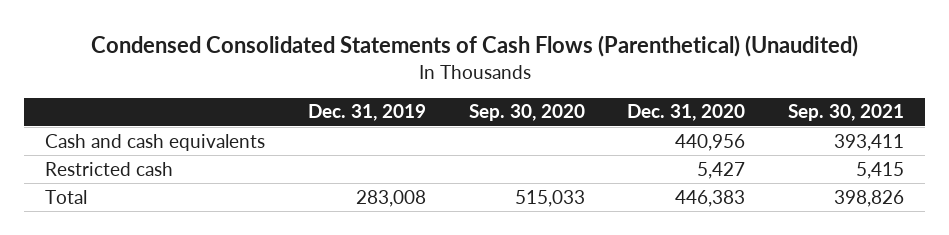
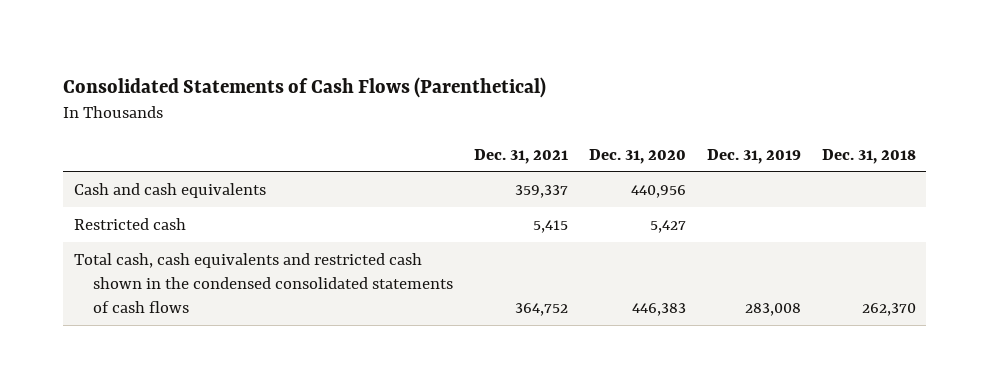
- Condensed Consolidated Statements of Cash Flows (Parenthetical) (Unaudited)
+ Consolidated Statements of Cash Flows (Parenthetical)
- | Dec. 31, 2019 | Sep. 30, 2020 | Dec. 31, 2020 | Sep. 30, 2021
+ | Dec. 31, 2021 | Dec. 31, 2020 | Dec. 31, 2019 | Dec. 31, 2018
- Total | 283,008 | 515,033 | 446,383 | 398,826
+ Total cash, cash equivalents and restricted cash shown in the condensed consolidated statements of cash flows | 364,752 | 446,383 | 283,008 | 262,370

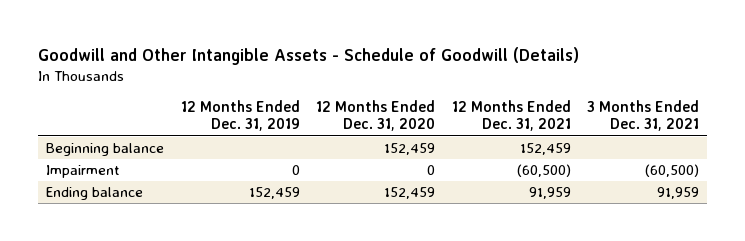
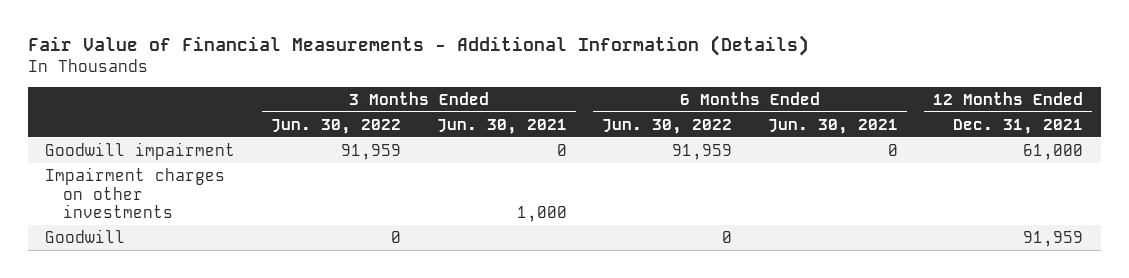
- Goodwill and Other Intangible Assets - Schedule of Goodwill (Details)
+ Fair Value of Financial Measurements - Additional Information (Details)
- | 12 Months Ended Dec. 31, 2019 | 12 Months Ended Dec. 31, 2020 | 12 Months Ended Dec. 31, 2021 | 3 Months Ended Dec. 31, 2021
+ | 3 Months Ended Jun. 30, 2022 | 3 Months Ended Jun. 30, 2021 | 6 Months Ended Jun. 30, 2022 | 6 Months Ended Jun. 30, 2021 | 12 Months Ended Dec. 31, 2021
- Beginning balance | | 152,459 | 152,459 |
- Impairment | 0 | 0 | (60,500) | (60,500)
- Ending balance | 152,459 | 152,459 | 91,959 | 91,959
+ Goodwill impairment | 91,959 | 0 | 91,959 | 0 | 61,000
+ Impairment charges on other investments | | 1,000 | | |
+ Goodwill | 0 | | 0 | | 91,959

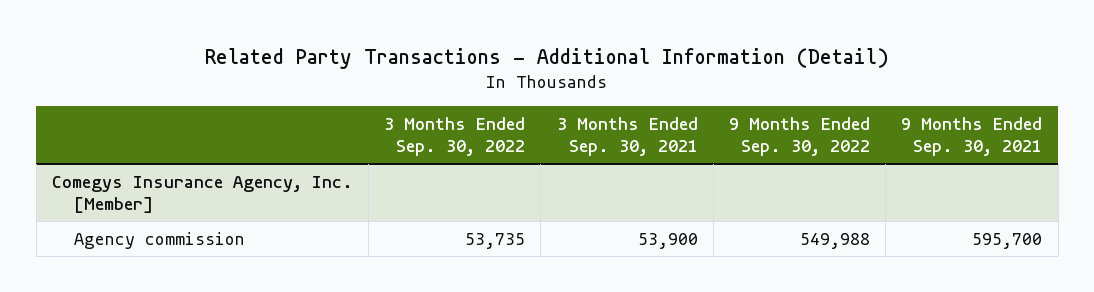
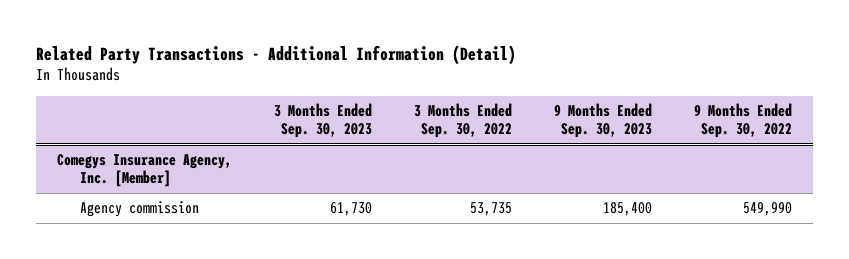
- | 3 Months Ended Sep. 30, 2022 | 3 Months Ended Sep. 30, 2021 | 9 Months Ended Sep. 30, 2022 | 9 Months Ended Sep. 30, 2021
+ | 3 Months Ended Sep. 30, 2023 | 3 Months Ended Sep. 30, 2022 | 9 Months Ended Sep. 30, 2023 | 9 Months Ended Sep. 30, 2022
@ Comegys Insurance Agency, Inc. [Member]
- Agency commission | 53,735 | 53,900 | 549,988 | 595,700
+ Agency commission | 61,730 | 53,735 | 185,400 | 549,990

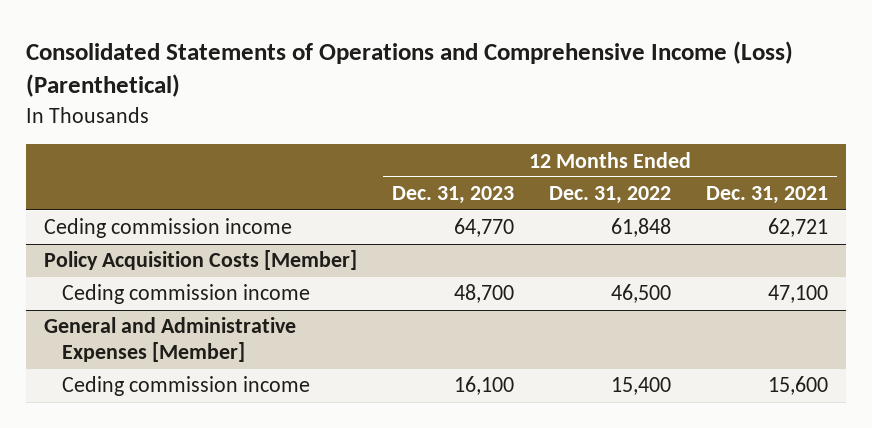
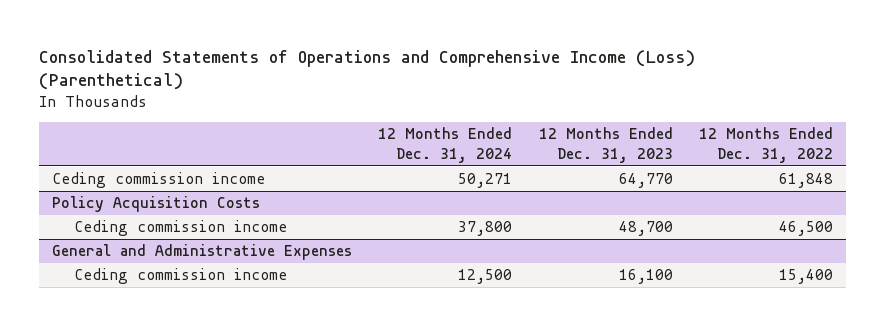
- | 12 Months Ended Dec. 31, 2023 | 12 Months Ended Dec. 31, 2022 | 12 Months Ended Dec. 31, 2021
+ | 12 Months Ended Dec. 31, 2024 | 12 Months Ended Dec. 31, 2023 | 12 Months Ended Dec. 31, 2022
- Policy Acquisition Costs [Member]
+ Policy Acquisition Costs
- General and Administrative Expenses [Member]
+ General and Administrative Expenses

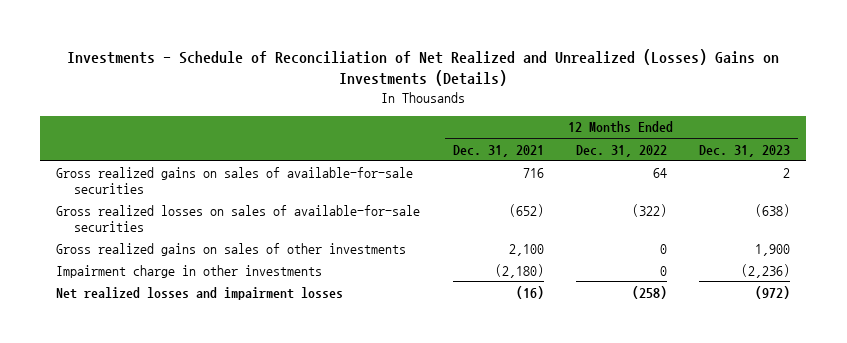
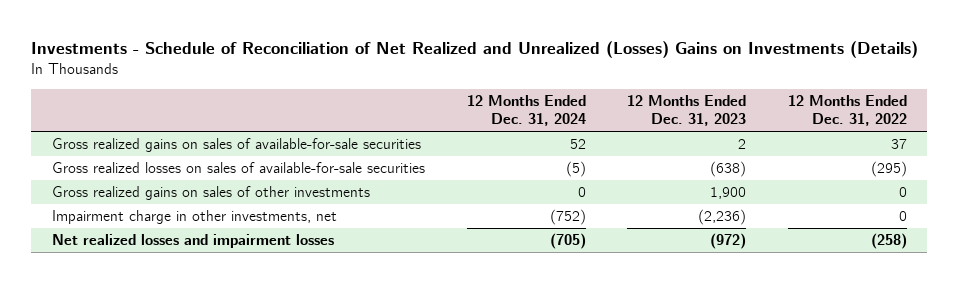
- | 12 Months Ended Dec. 31, 2021 | 12 Months Ended Dec. 31, 2022 | 12 Months Ended Dec. 31, 2023
+ | 12 Months Ended Dec. 31, 2024 | 12 Months Ended Dec. 31, 2023 | 12 Months Ended Dec. 31, 2022
- Gross realized gains on sales of available-for-sale securities | 716 | 64 | 2
- Gross realized losses on sales of available-for-sale securities | (652) | (322) | (638)
+ Gross realized gains on sales of available-for-sale securities | 52 | 2 | 37
+ Gross realized losses on sales of available-for-sale securities | (5) | (638) | (295)
- Impairment charge in other investments | (2,180) | 0 | (2,236)
+ Impairment charge in other investments, net | (752) | (2,236) | 0

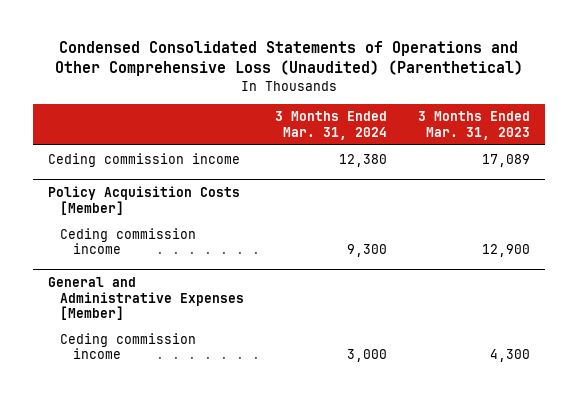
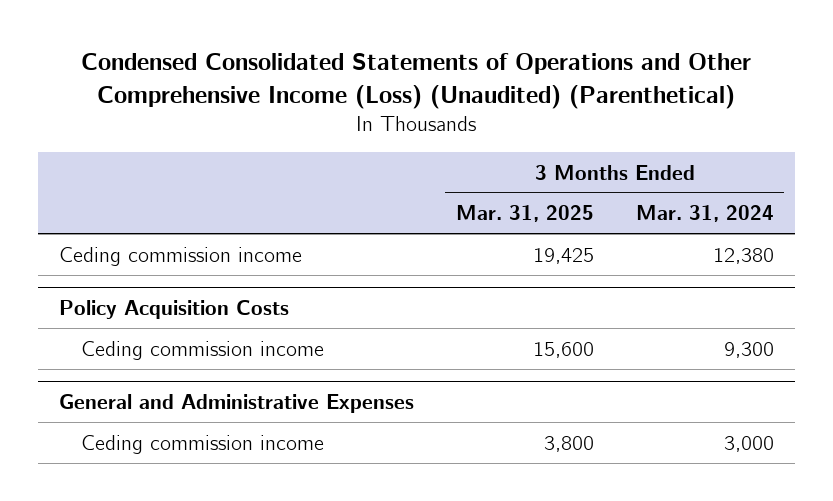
- Condensed Consolidated Statements of Operations and Other Comprehensive Loss (Unaudited) (Parenthetical)
+ Condensed Consolidated Statements of Operations and Other Comprehensive Income (Loss) (Unaudited) (Parenthetical)
- | 3 Months Ended Mar. 31, 2024 | 3 Months Ended Mar. 31, 2023
+ | 3 Months Ended Mar. 31, 2025 | 3 Months Ended Mar. 31, 2024
- Policy Acquisition Costs [Member]
+ Policy Acquisition Costs
- General and Administrative Expenses [Member]
+ General and Administrative Expenses

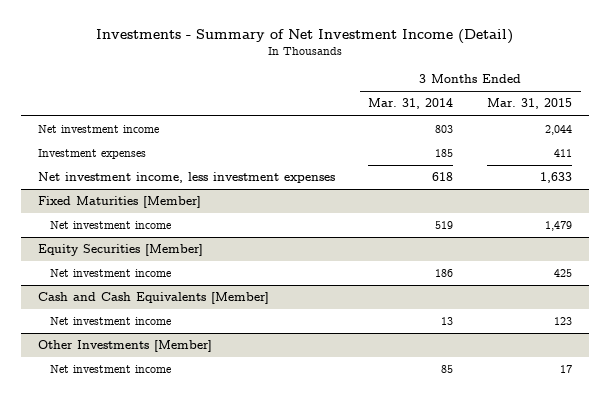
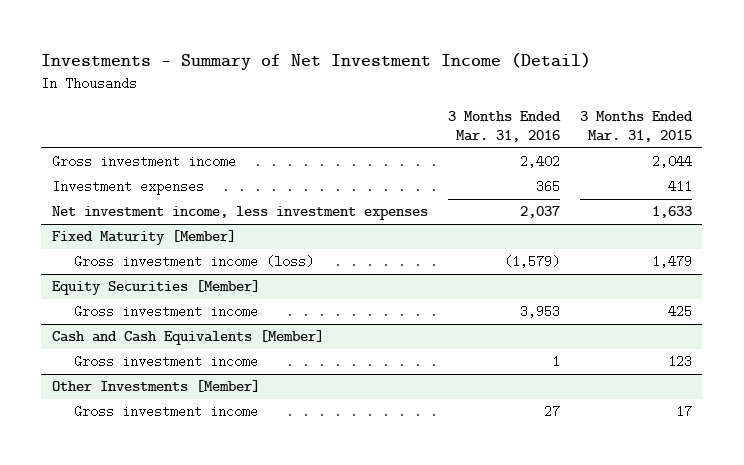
- | 3 Months Ended Mar. 31, 2014 | 3 Months Ended Mar. 31, 2015
+ | 3 Months Ended Mar. 31, 2016 | 3 Months Ended Mar. 31, 2015
- Net investment income | 803 | 2,044
+ Gross investment income | 2,402 | 2,044
- Fixed Maturities [Member]
- Net investment income | 519 | 1,479
+ Fixed Maturity [Member]
+ Gross investment income (loss) | (1,579) | 1,479
@ Equity Securities [Member]
- Net investment income | 186 | 425
+ Gross investment income | 3,953 | 425
@ Cash and Cash Equivalents [Member]
- Net investment income | 13 | 123
+ Gross investment income | 1 | 123
@ Other Investments [Member]
- Net investment income | 85 | 17
+ Gross investment income | 27 | 17

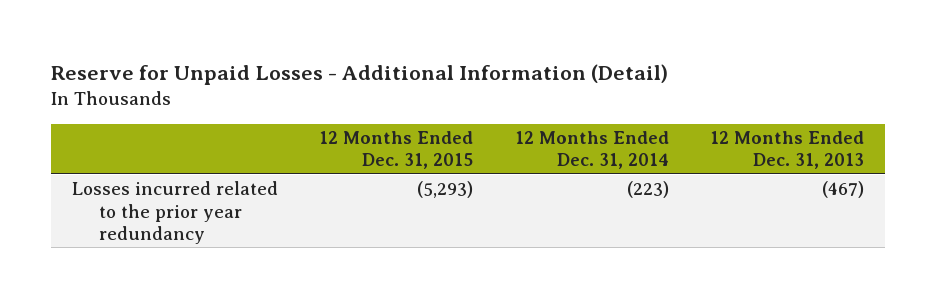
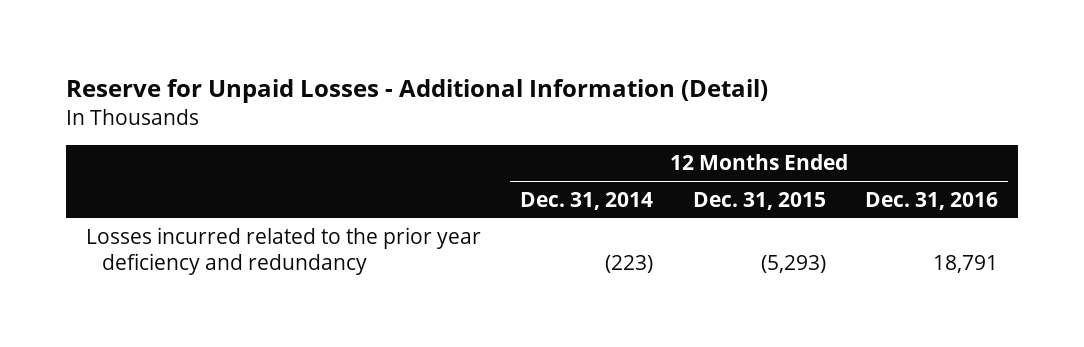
- | 12 Months Ended Dec. 31, 2015 | 12 Months Ended Dec. 31, 2014 | 12 Months Ended Dec. 31, 2013
+ | 12 Months Ended Dec. 31, 2014 | 12 Months Ended Dec. 31, 2015 | 12 Months Ended Dec. 31, 2016
- Losses incurred related to the prior year redundancy | (5,293) | (223) | (467)
+ Losses incurred related to the prior year deficiency and redundancy | (223) | (5,293) | 18,791

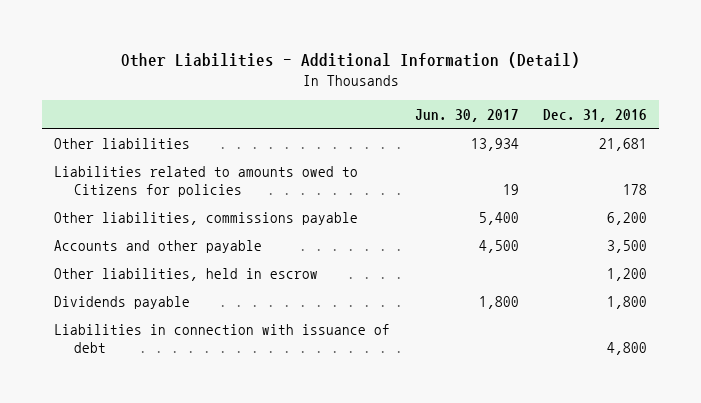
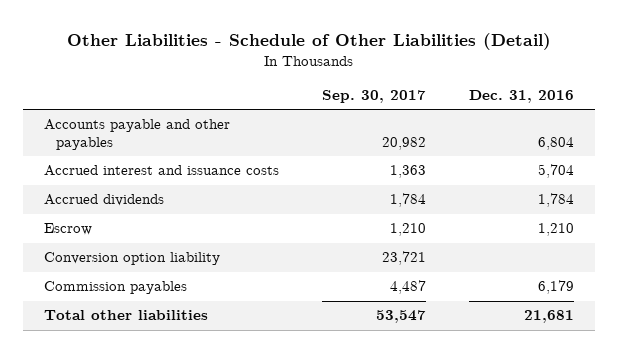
- Other Liabilities - Additional Information (Detail)
+ Other Liabilities - Schedule of Other Liabilities (Detail)
- | Jun. 30, 2017 | Dec. 31, 2016
+ | Sep. 30, 2017 | Dec. 31, 2016
- Other liabilities | 13,934 | 21,681
- Liabilities related to amounts owed to Citizens for policies | 19 | 178
- Other liabilities, commissions payable | 5,400 | 6,200
- Accounts and other payable | 4,500 | 3,500
- Other liabilities, held in escrow | | 1,200
- Dividends payable | 1,800 | 1,800
- Liabilities in connection with issuance of debt | | 4,800
+ Accounts payable and other payables | 20,982 | 6,804
+ Accrued interest and issuance costs | 1,363 | 5,704
+ Accrued dividends | 1,784 | 1,784
+ Escrow | 1,210 | 1,210
+ Conversion option liability | 23,721 |
+ Commission payables | 4,487 | 6,179
+ Total other liabilities | 53,547 | 21,681

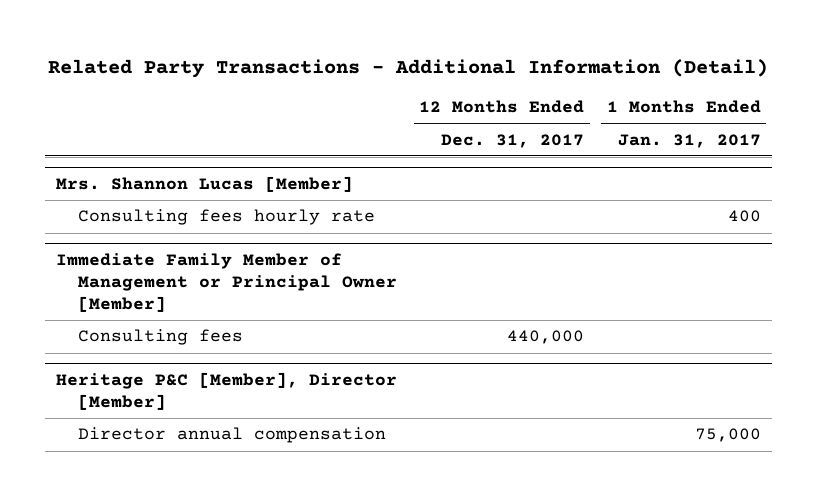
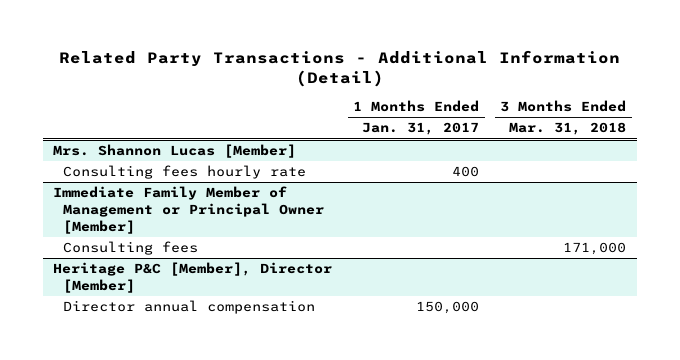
- | 12 Months Ended Dec. 31, 2017 | 1 Months Ended Jan. 31, 2017
+ | 1 Months Ended Jan. 31, 2017 | 3 Months Ended Mar. 31, 2018
@ Heritage P&C [Member], Director [Member]
- Director annual compensation | | 75,000
+ Director annual compensation | 150,000 |

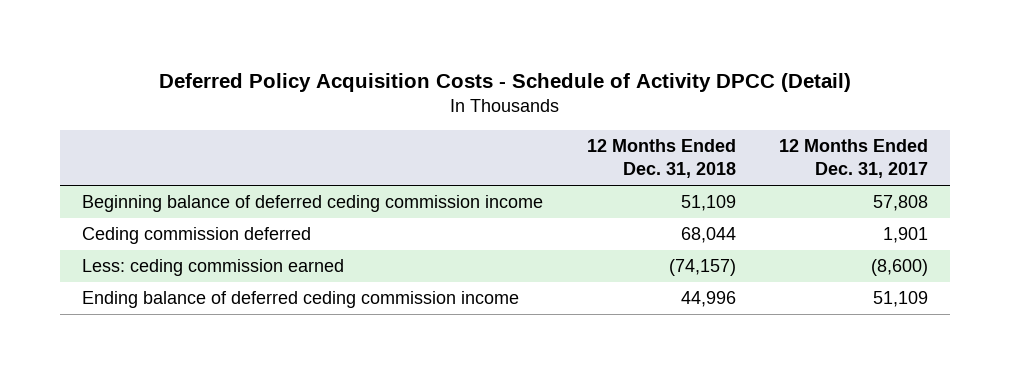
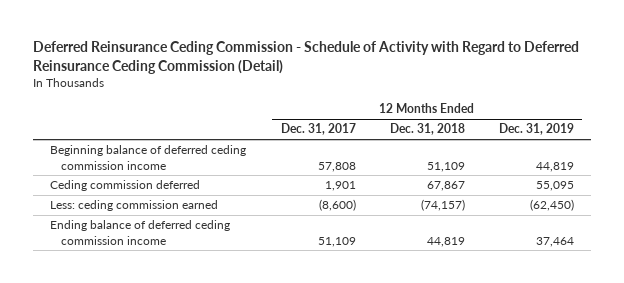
- Deferred Policy Acquisition Costs - Schedule of Activity DPCC (Detail)
+ Deferred Reinsurance Ceding Commission - Schedule of Activity with Regard to Deferred Reinsurance Ceding Commission (Detail)
- | 12 Months Ended Dec. 31, 2018 | 12 Months Ended Dec. 31, 2017
+ | 12 Months Ended Dec. 31, 2017 | 12 Months Ended Dec. 31, 2018 | 12 Months Ended Dec. 31, 2019
- Ceding commission deferred | 68,044 | 1,901
+ Ceding commission deferred | 1,901 | 67,867 | 55,095
- Ending balance of deferred ceding commission income | 44,996 | 51,109
+ Ending balance of deferred ceding commission income | 51,109 | 44,819 | 37,464

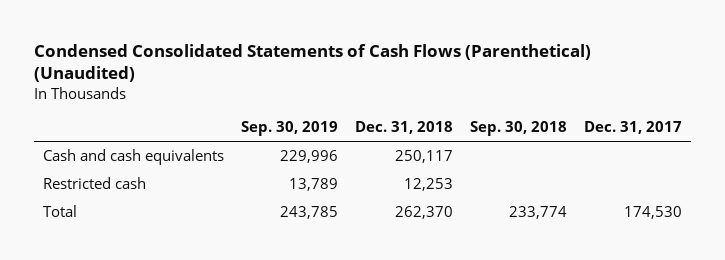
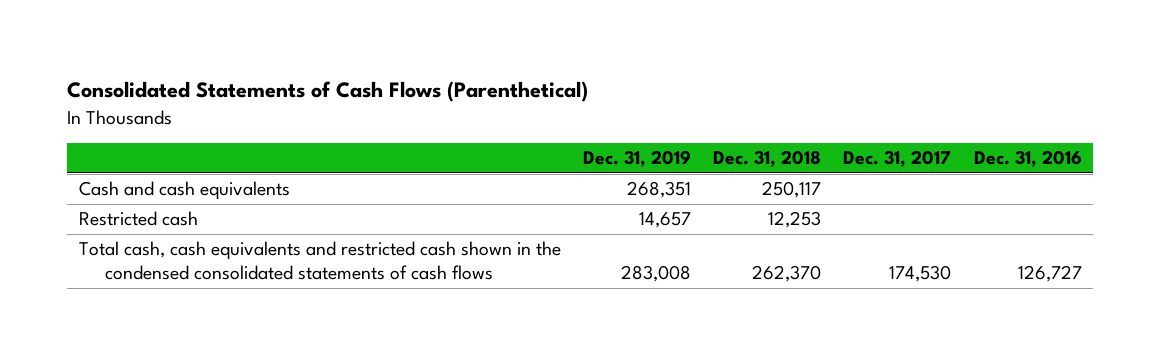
- Condensed Consolidated Statements of Cash Flows (Parenthetical) (Unaudited)
+ Consolidated Statements of Cash Flows (Parenthetical)
- | Sep. 30, 2019 | Dec. 31, 2018 | Sep. 30, 2018 | Dec. 31, 2017
+ | Dec. 31, 2019 | Dec. 31, 2018 | Dec. 31, 2017 | Dec. 31, 2016
- Total | 243,785 | 262,370 | 233,774 | 174,530
+ Total cash, cash equivalents and restricted cash shown in the condensed consolidated statements of cash flows | 283,008 | 262,370 | 174,530 | 126,727

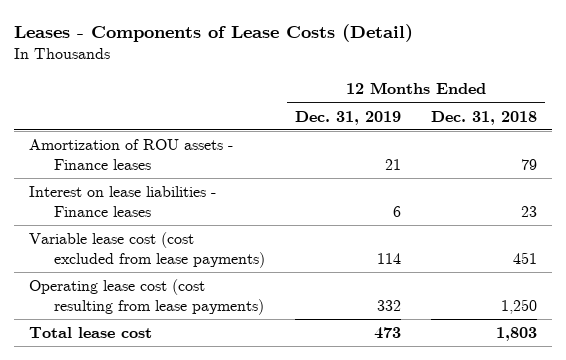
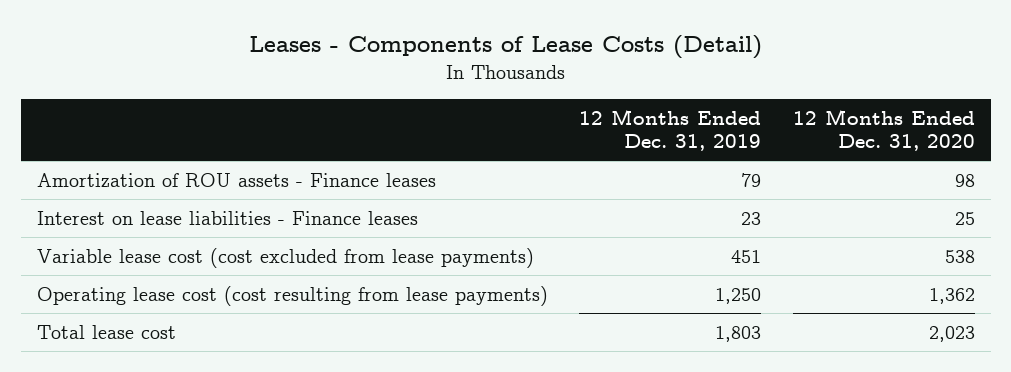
- | 12 Months Ended Dec. 31, 2019 | 12 Months Ended Dec. 31, 2018
+ | 12 Months Ended Dec. 31, 2019 | 12 Months Ended Dec. 31, 2020
- Amortization of ROU assets - Finance leases | 21 | 79
- Interest on lease liabilities - Finance leases | 6 | 23
- Variable lease cost (cost excluded from lease payments) | 114 | 451
- Operating lease cost (cost resulting from lease payments) | 332 | 1,250
- Total lease cost | 473 | 1,803
+ Amortization of ROU assets - Finance leases | 79 | 98
+ Interest on lease liabilities - Finance leases | 23 | 25
+ Variable lease cost (cost excluded from lease payments) | 451 | 538
+ Operating lease cost (cost resulting from lease payments) | 1,250 | 1,362
+ Total lease cost | 1,803 | 2,023

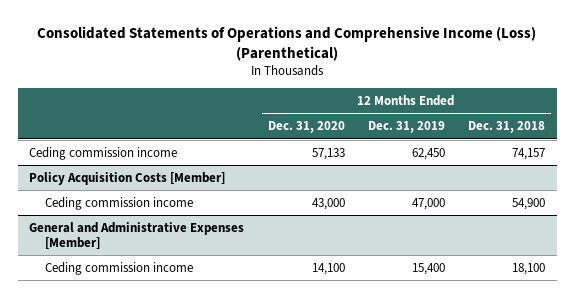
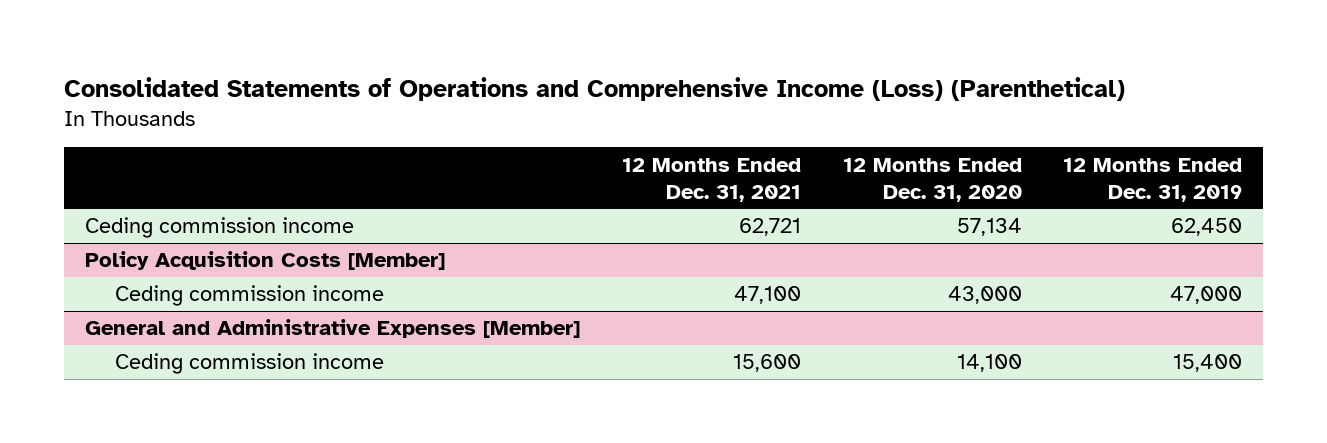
- | 12 Months Ended Dec. 31, 2020 | 12 Months Ended Dec. 31, 2019 | 12 Months Ended Dec. 31, 2018
+ | 12 Months Ended Dec. 31, 2021 | 12 Months Ended Dec. 31, 2020 | 12 Months Ended Dec. 31, 2019
- Ceding commission income | 57,133 | 62,450 | 74,157
+ Ceding commission income | 62,721 | 57,134 | 62,450

